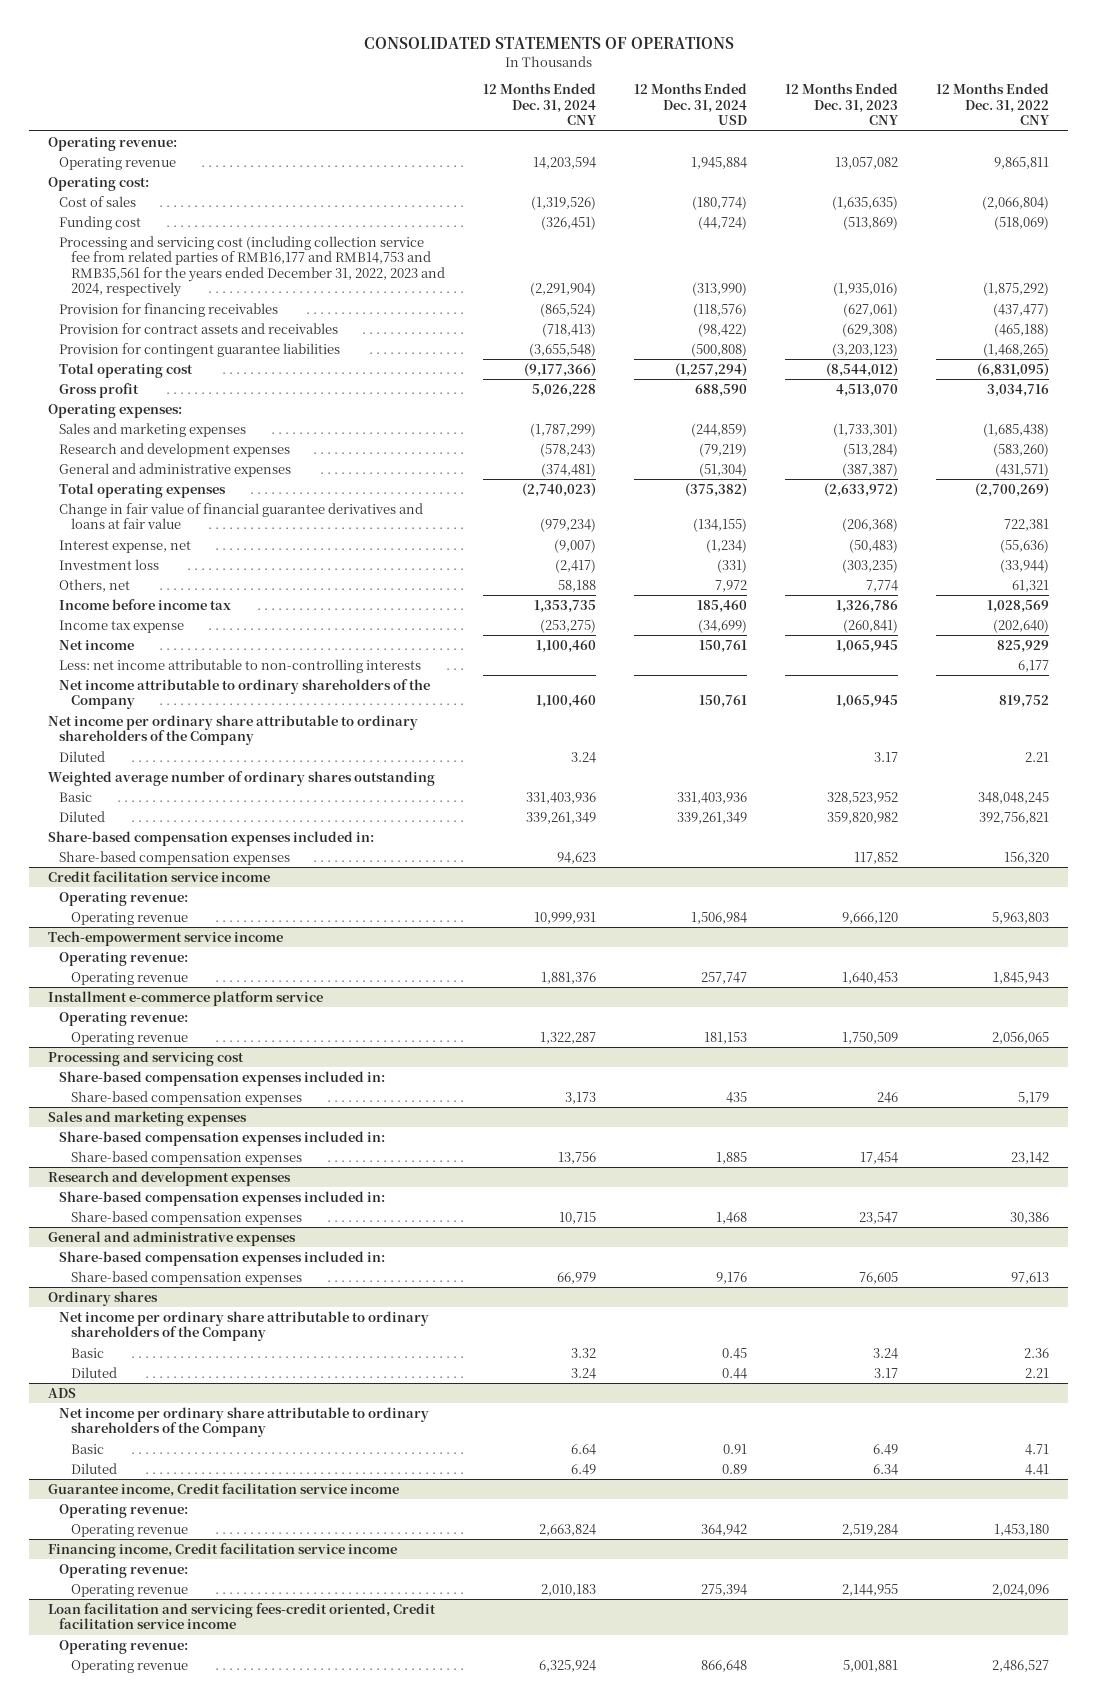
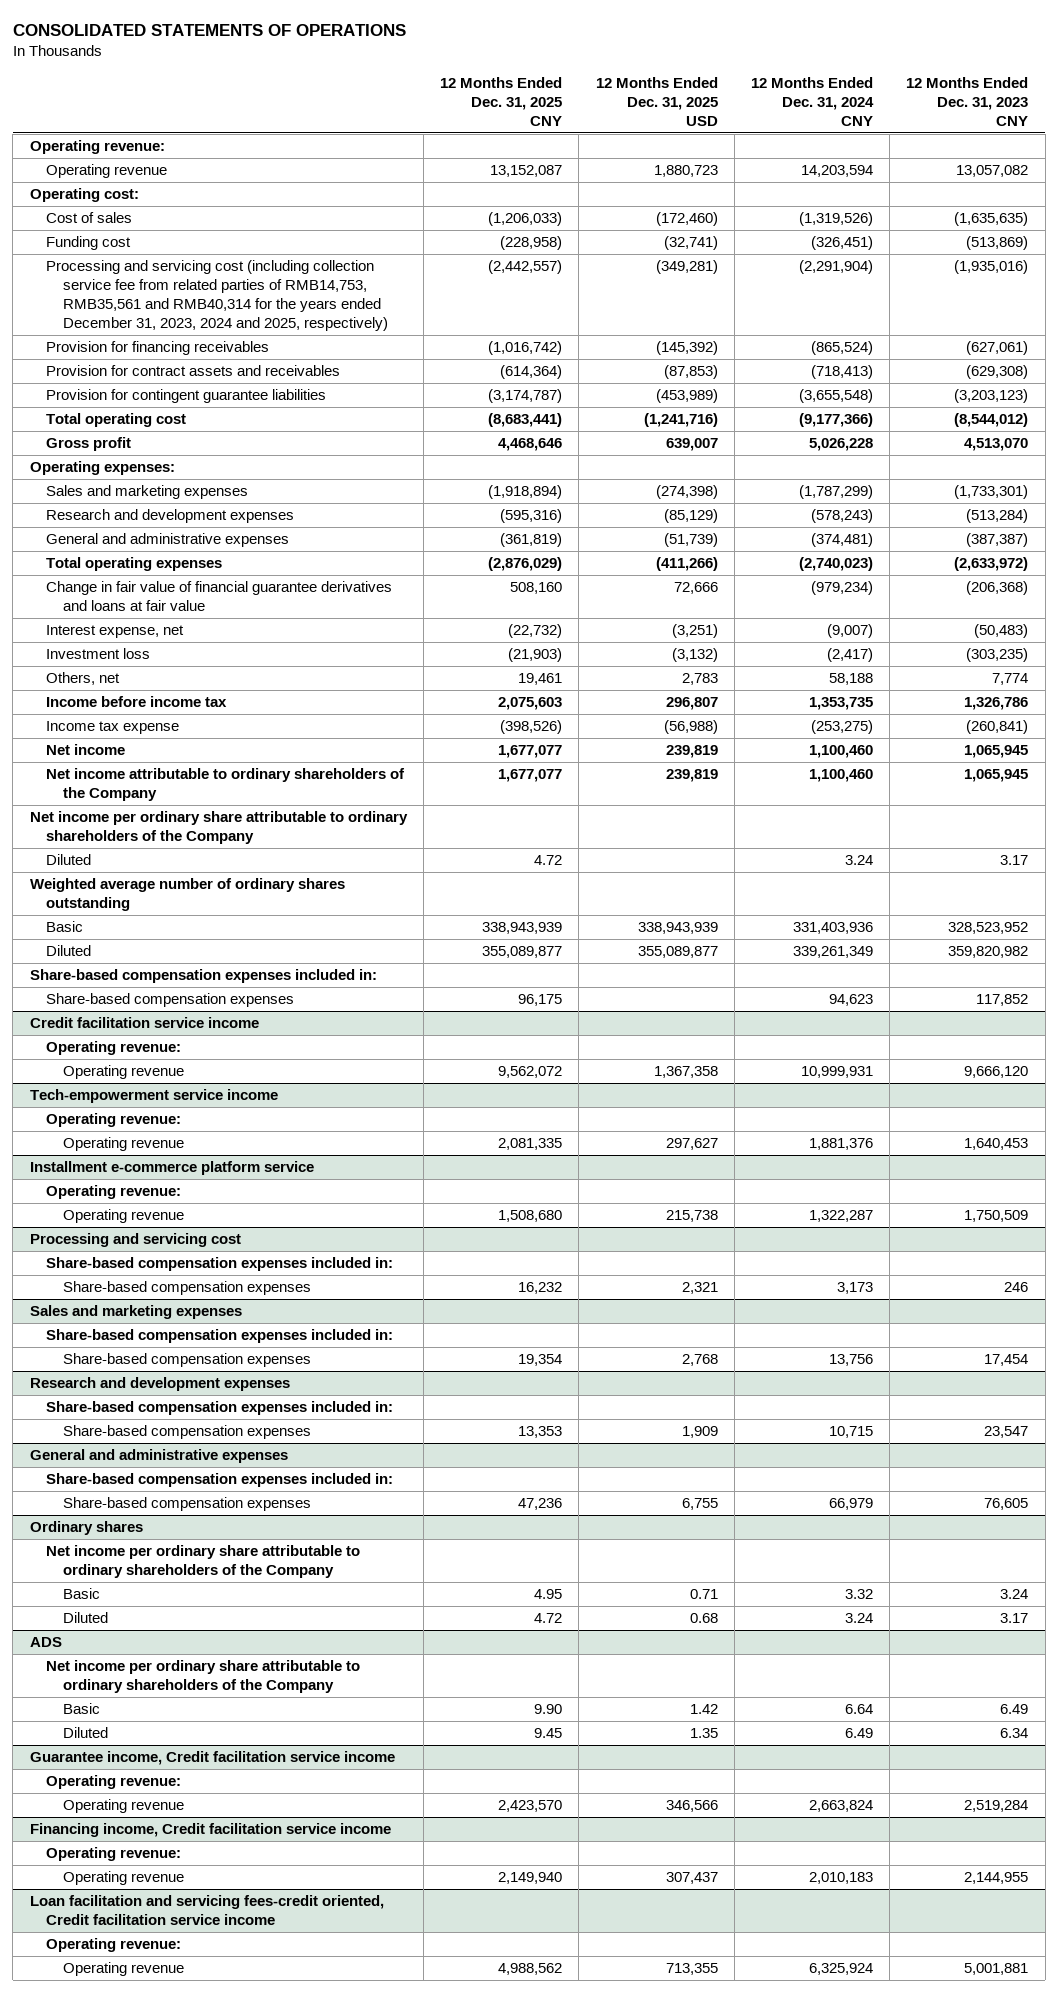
- | 12 Months Ended Dec. 31, 2024 CNY | 12 Months Ended Dec. 31, 2024 USD | 12 Months Ended Dec. 31, 2023 CNY | 12 Months Ended Dec. 31, 2022 CNY
+ | 12 Months Ended Dec. 31, 2025 CNY | 12 Months Ended Dec. 31, 2025 USD | 12 Months Ended Dec. 31, 2024 CNY | 12 Months Ended Dec. 31, 2023 CNY
- Processing and servicing cost (including collection service fee from related parties of RMB16,177 and RMB14,753 and RMB35,561 for the years ended December 31, 2022, 2023 and 2024, respectively | (2,291,904) | (313,990) | (1,935,016) | (1,875,292)
+ Processing and servicing cost (including collection service fee from related parties of RMB14,753, RMB35,561 and RMB40,314 for the years ended December 31, 2023, 2024 and 2025, respectively) | (2,442,557) | (349,281) | (2,291,904) | (1,935,016)
- Less: net income attributable to non-controlling interests | | | | 6,177

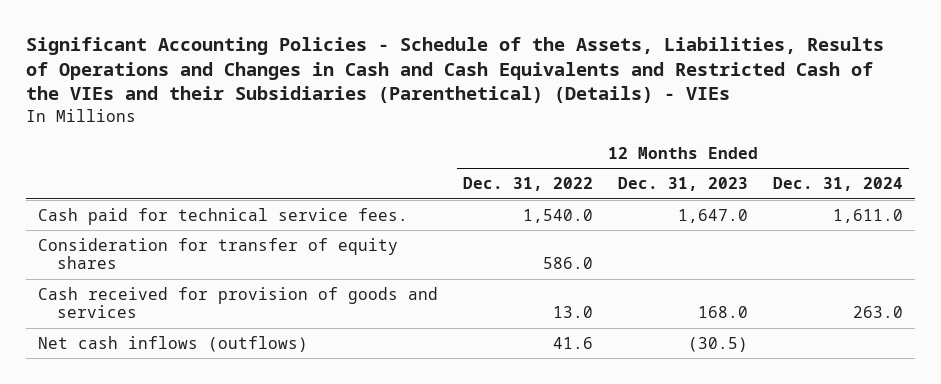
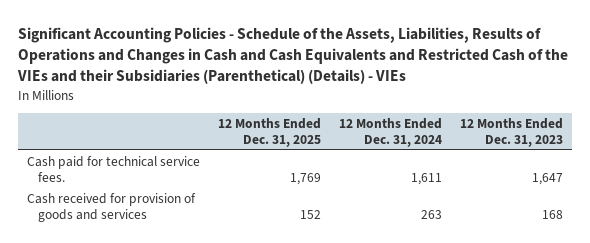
- | 12 Months Ended Dec. 31, 2022 | 12 Months Ended Dec. 31, 2023 | 12 Months Ended Dec. 31, 2024
+ | 12 Months Ended Dec. 31, 2025 | 12 Months Ended Dec. 31, 2024 | 12 Months Ended Dec. 31, 2023
- Cash paid for technical service fees. | 1,540.0 | 1,647.0 | 1,611.0
- Consideration for transfer of equity shares | 586.0 | |
- Cash received for provision of goods and services | 13.0 | 168.0 | 263.0
- Net cash inflows (outflows) | 41.6 | (30.5) |
+ Cash paid for technical service fees. | 1,769 | 1,611 | 1,647
+ Cash received for provision of goods and services | 152 | 263 | 168

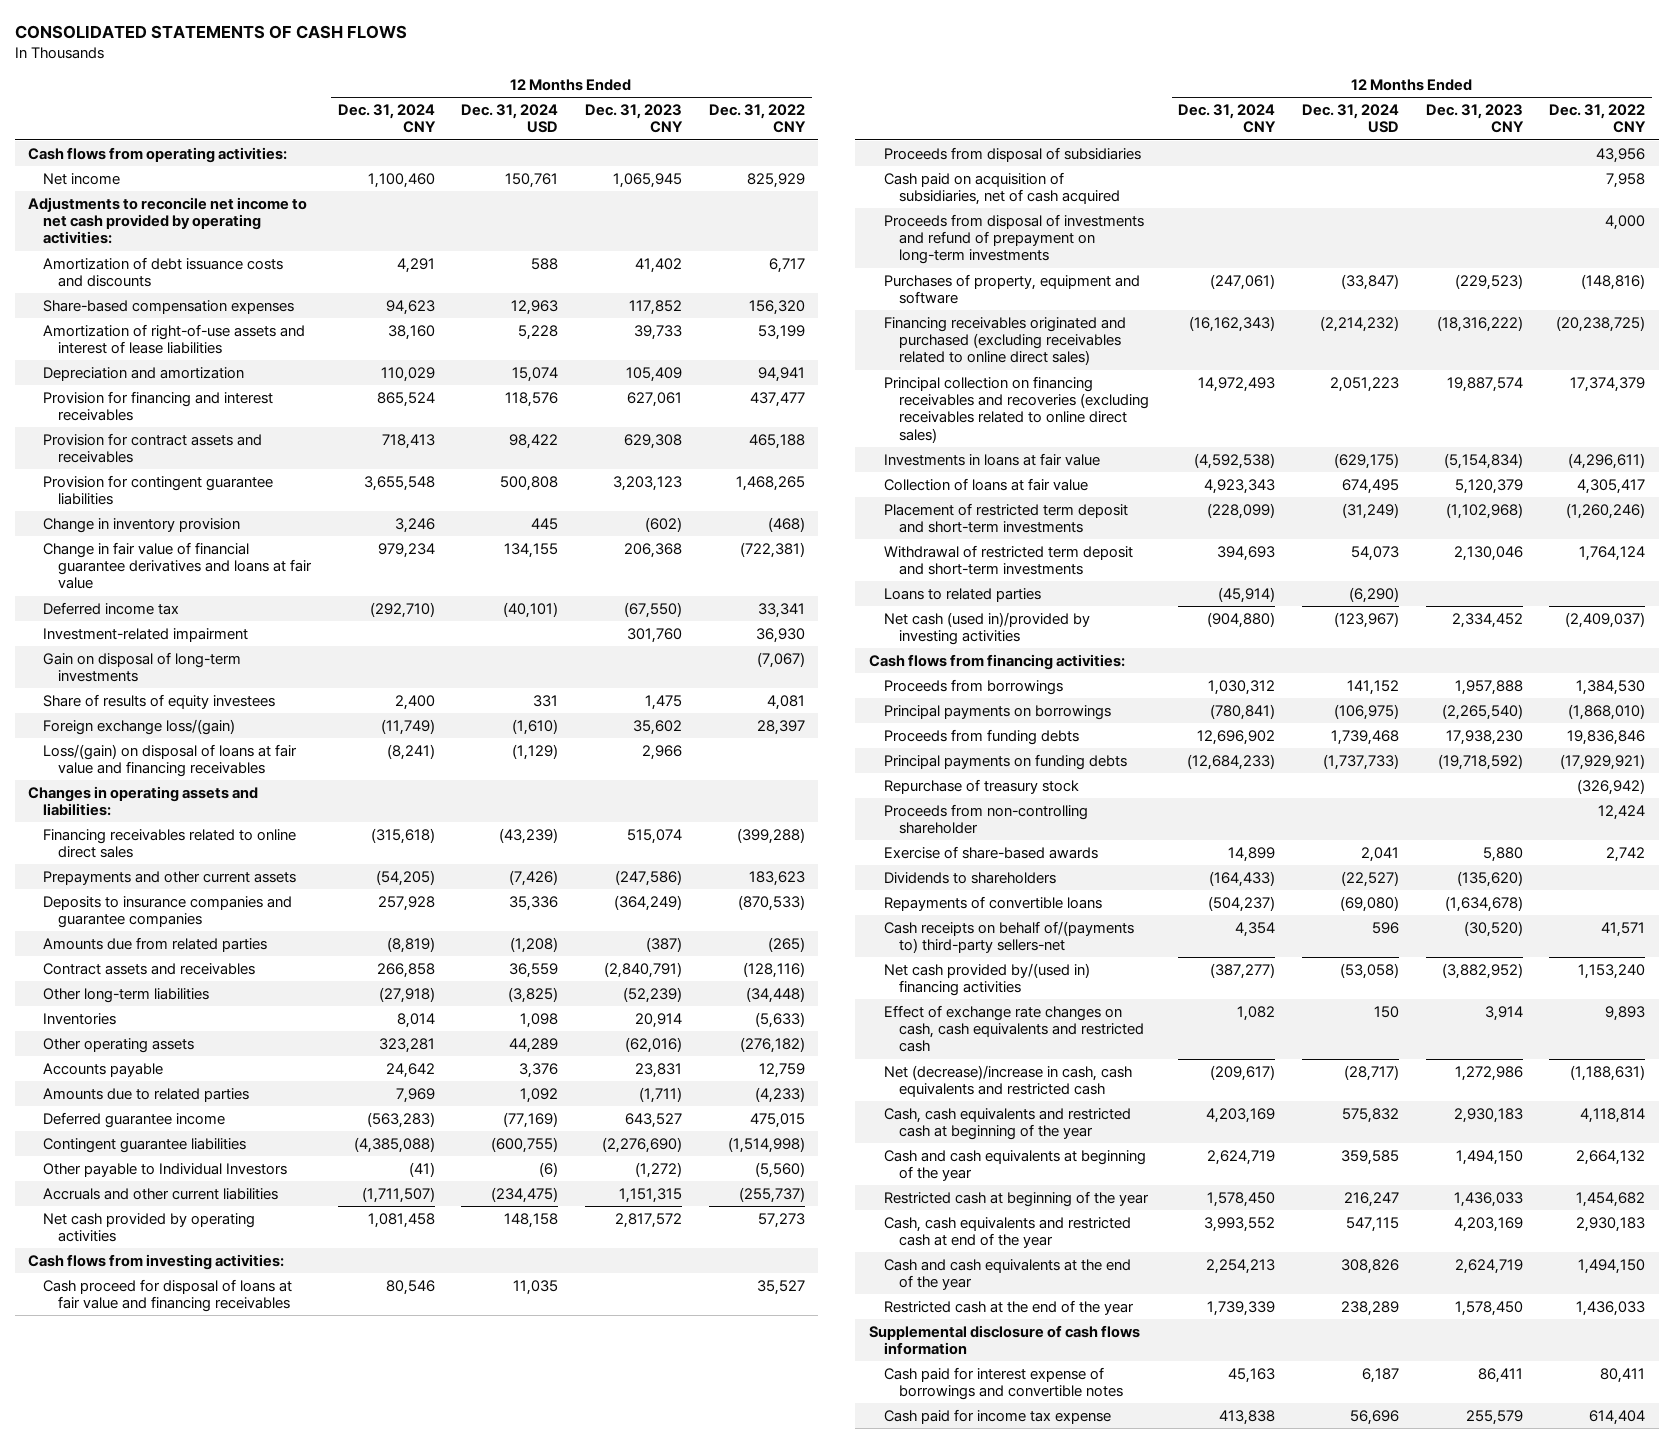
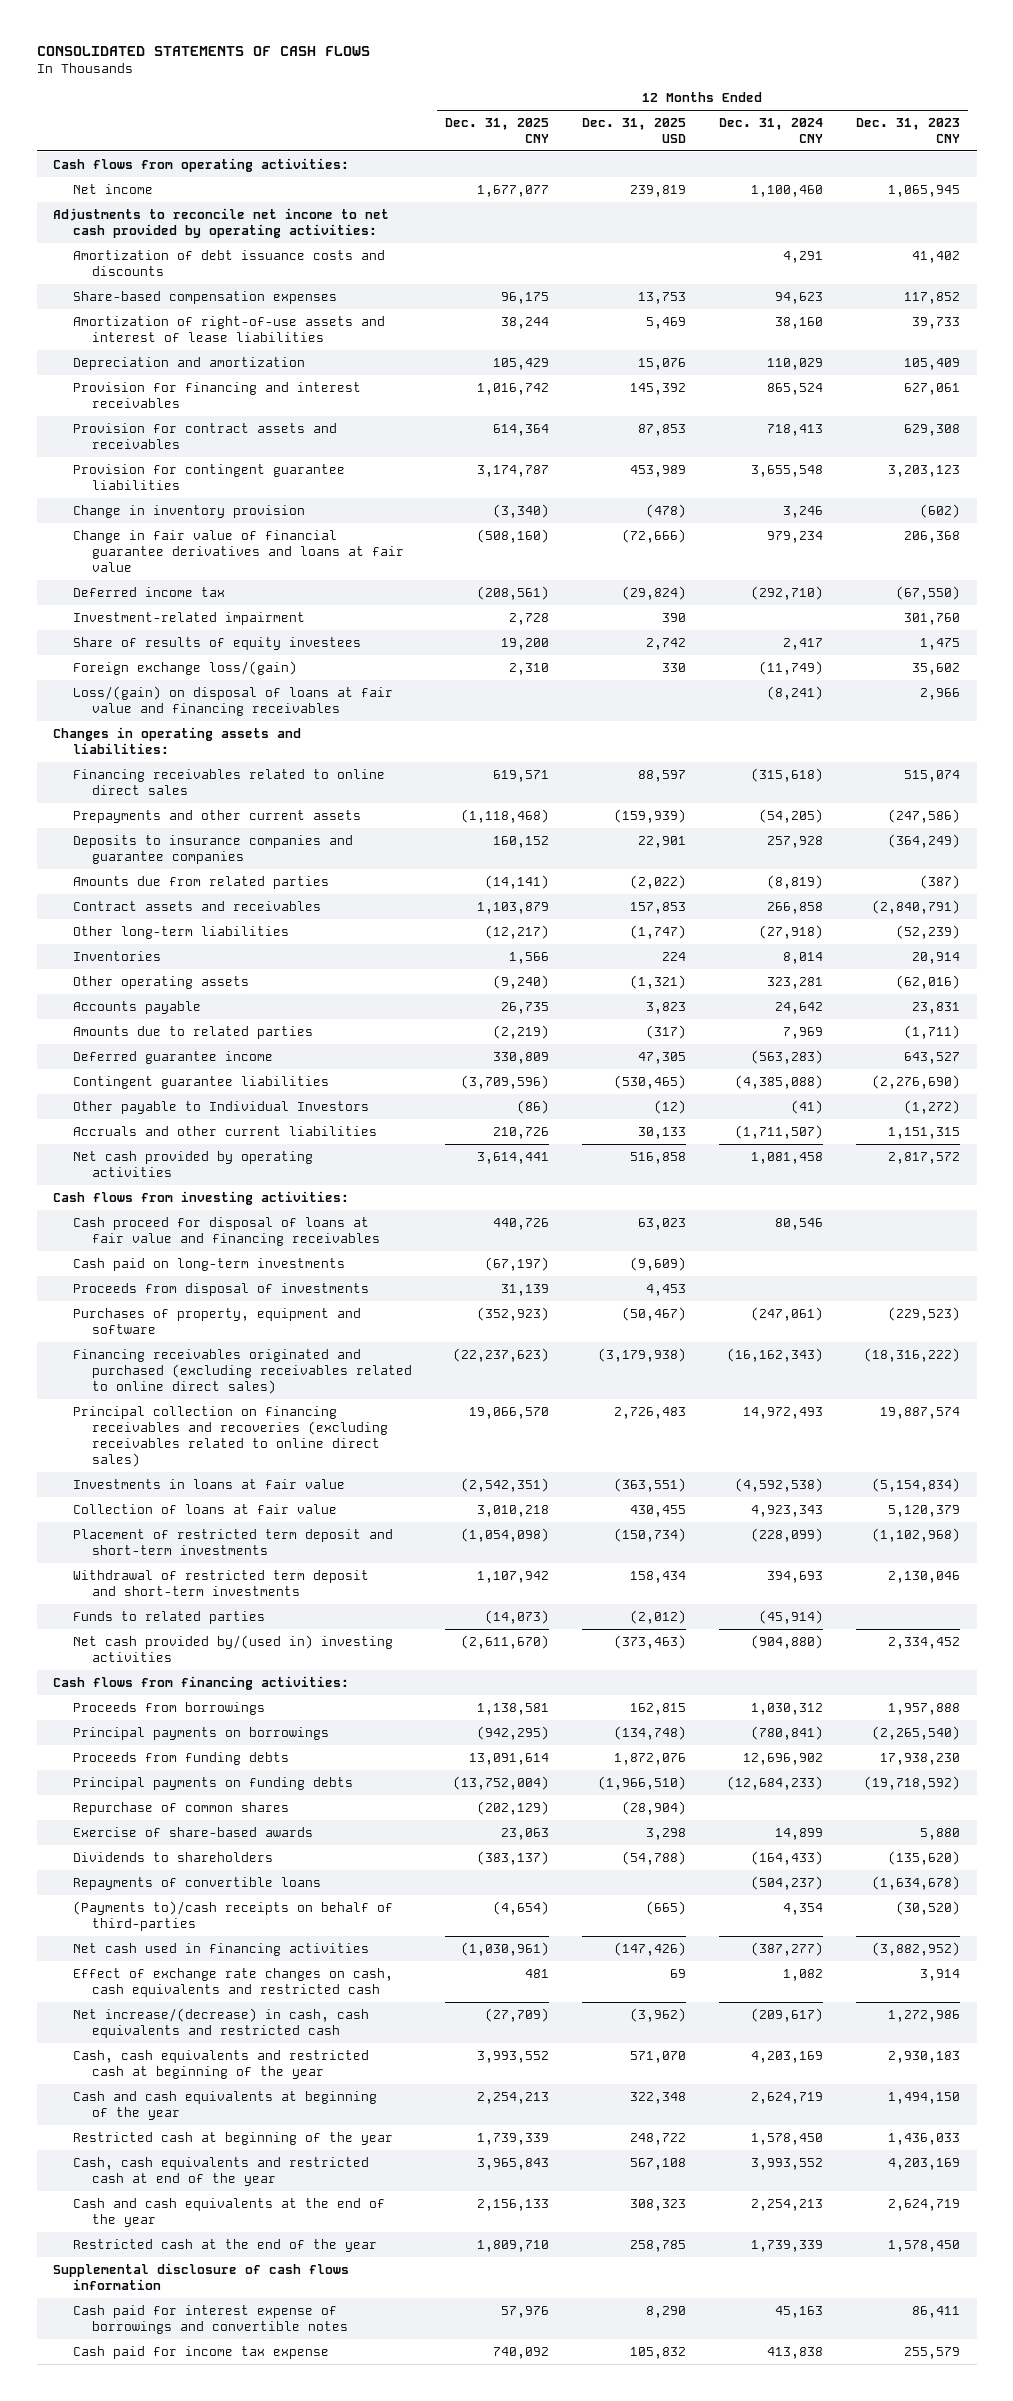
- | 12 Months Ended Dec. 31, 2024 CNY | 12 Months Ended Dec. 31, 2024 USD | 12 Months Ended Dec. 31, 2023 CNY | 12 Months Ended Dec. 31, 2022 CNY
+ | 12 Months Ended Dec. 31, 2025 CNY | 12 Months Ended Dec. 31, 2025 USD | 12 Months Ended Dec. 31, 2024 CNY | 12 Months Ended Dec. 31, 2023 CNY
- Gain on disposal of long-term investments | | | | (7,067)
- Share of results of equity investees | 2,400 | 331 | 1,475 | 4,081
+ Share of results of equity investees | 19,200 | 2,742 | 2,417 | 1,475
- Proceeds from disposal of subsidiaries | | | | 43,956
- Cash paid on acquisition of subsidiaries, net of cash acquired | | | | 7,958
- Proceeds from disposal of investments and refund of prepayment on long-term investments | | | | 4,000
+ Cash paid on long-term investments | (67,197) | (9,609) | |
+ Proceeds from disposal of investments | 31,139 | 4,453 | |
- Loans to related parties | (45,914) | (6,290) | |
- Net cash (used in)/provided by investing activities | (904,880) | (123,967) | 2,334,452 | (2,409,037)
+ Funds to related parties | (14,073) | (2,012) | (45,914) |
+ Net cash provided by/(used in) investing activities | (2,611,670) | (373,463) | (904,880) | 2,334,452
- Repurchase of treasury stock | | | | (326,942)
- Proceeds from non-controlling shareholder | | | | 12,424
+ Repurchase of common shares | (202,129) | (28,904) | |
- Cash receipts on behalf of/(payments to) third-party sellers-net | 4,354 | 596 | (30,520) | 41,571
- Net cash provided by/(used in) financing activities | (387,277) | (53,058) | (3,882,952) | 1,153,240
+ (Payments to)/cash receipts on behalf of third-parties | (4,654) | (665) | 4,354 | (30,520)
+ Net cash used in financing activities | (1,030,961) | (147,426) | (387,277) | (3,882,952)
- Net (decrease)/increase in cash, cash equivalents and restricted cash | (209,617) | (28,717) | 1,272,986 | (1,188,631)
+ Net increase/(decrease) in cash, cash equivalents and restricted cash | (27,709) | (3,962) | (209,617) | 1,272,986

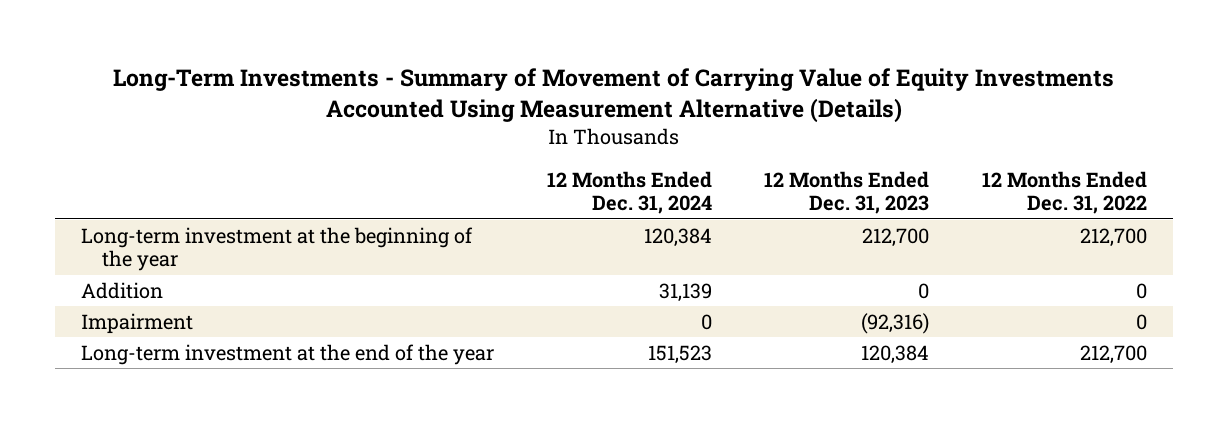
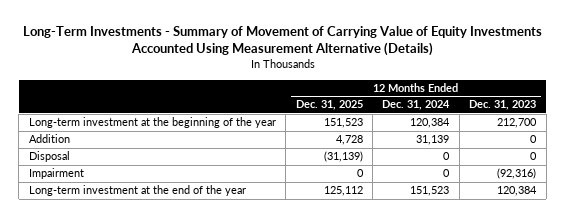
- | 12 Months Ended Dec. 31, 2024 | 12 Months Ended Dec. 31, 2023 | 12 Months Ended Dec. 31, 2022
+ | 12 Months Ended Dec. 31, 2025 | 12 Months Ended Dec. 31, 2024 | 12 Months Ended Dec. 31, 2023
+ Disposal | (31,139) | 0 | 0

